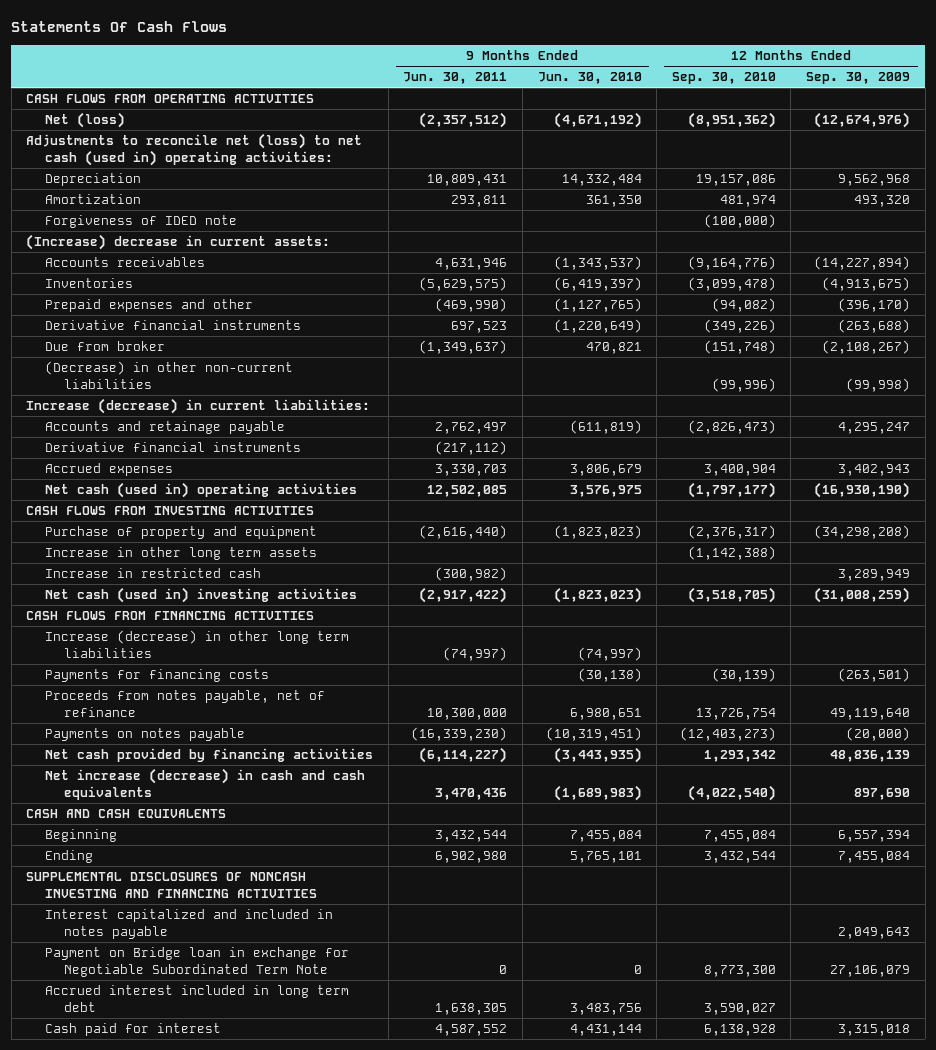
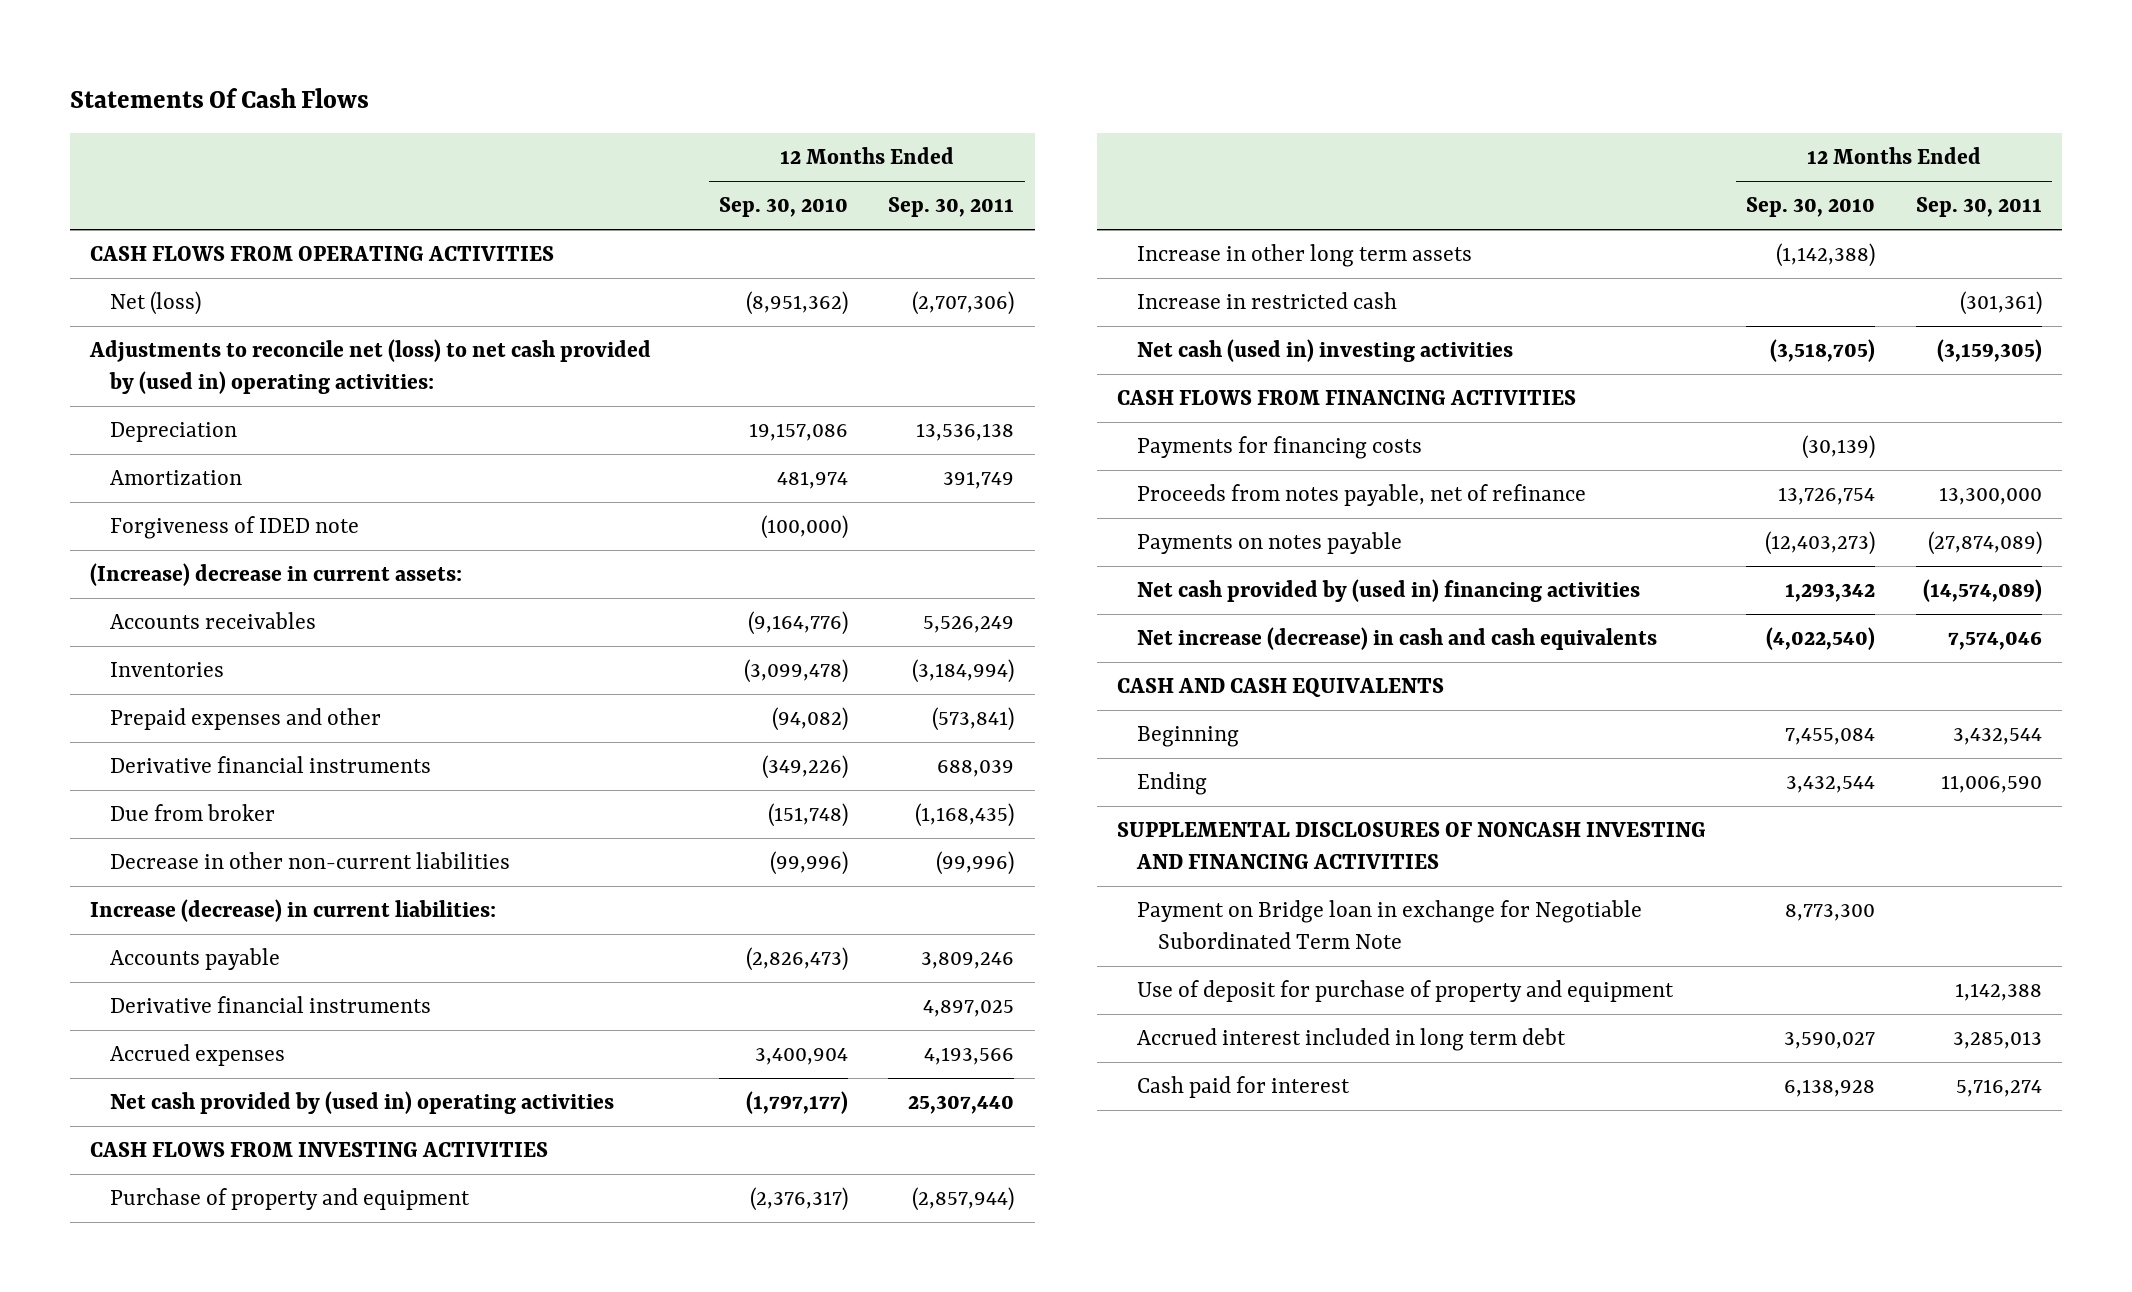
- | 9 Months Ended Jun. 30, 2011 | 9 Months Ended Jun. 30, 2010 | 12 Months Ended Sep. 30, 2010 | 12 Months Ended Sep. 30, 2009
+ | 12 Months Ended Sep. 30, 2010 | 12 Months Ended Sep. 30, 2011
- Adjustments to reconcile net (loss) to net cash (used in) operating activities:
+ Adjustments to reconcile net (loss) to net cash provided by (used in) operating activities:
- (Decrease) in other non-current liabilities | | | (99,996) | (99,998)
+ Decrease in other non-current liabilities | (99,996) | (99,996)
- Accounts and retainage payable | 2,762,497 | (611,819) | (2,826,473) | 4,295,247
+ Accounts payable | (2,826,473) | 3,809,246
- Net cash (used in) operating activities | 12,502,085 | 3,576,975 | (1,797,177) | (16,930,190)
+ Net cash provided by (used in) operating activities | (1,797,177) | 25,307,440
- Increase (decrease) in other long term liabilities | (74,997) | (74,997) | |
- Net cash provided by financing activities | (6,114,227) | (3,443,935) | 1,293,342 | 48,836,139
+ Net cash provided by (used in) financing activities | 1,293,342 | (14,574,089)
- Interest capitalized and included in notes payable | | | | 2,049,643
+ Use of deposit for purchase of property and equipment | | 1,142,388

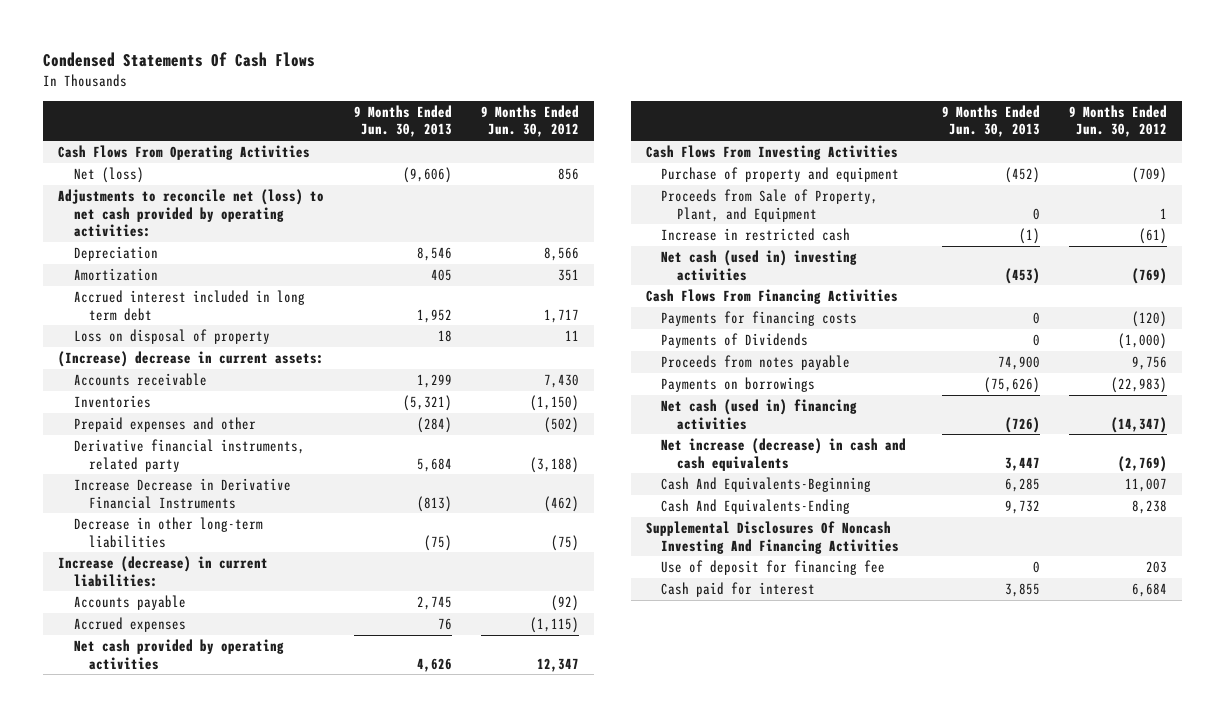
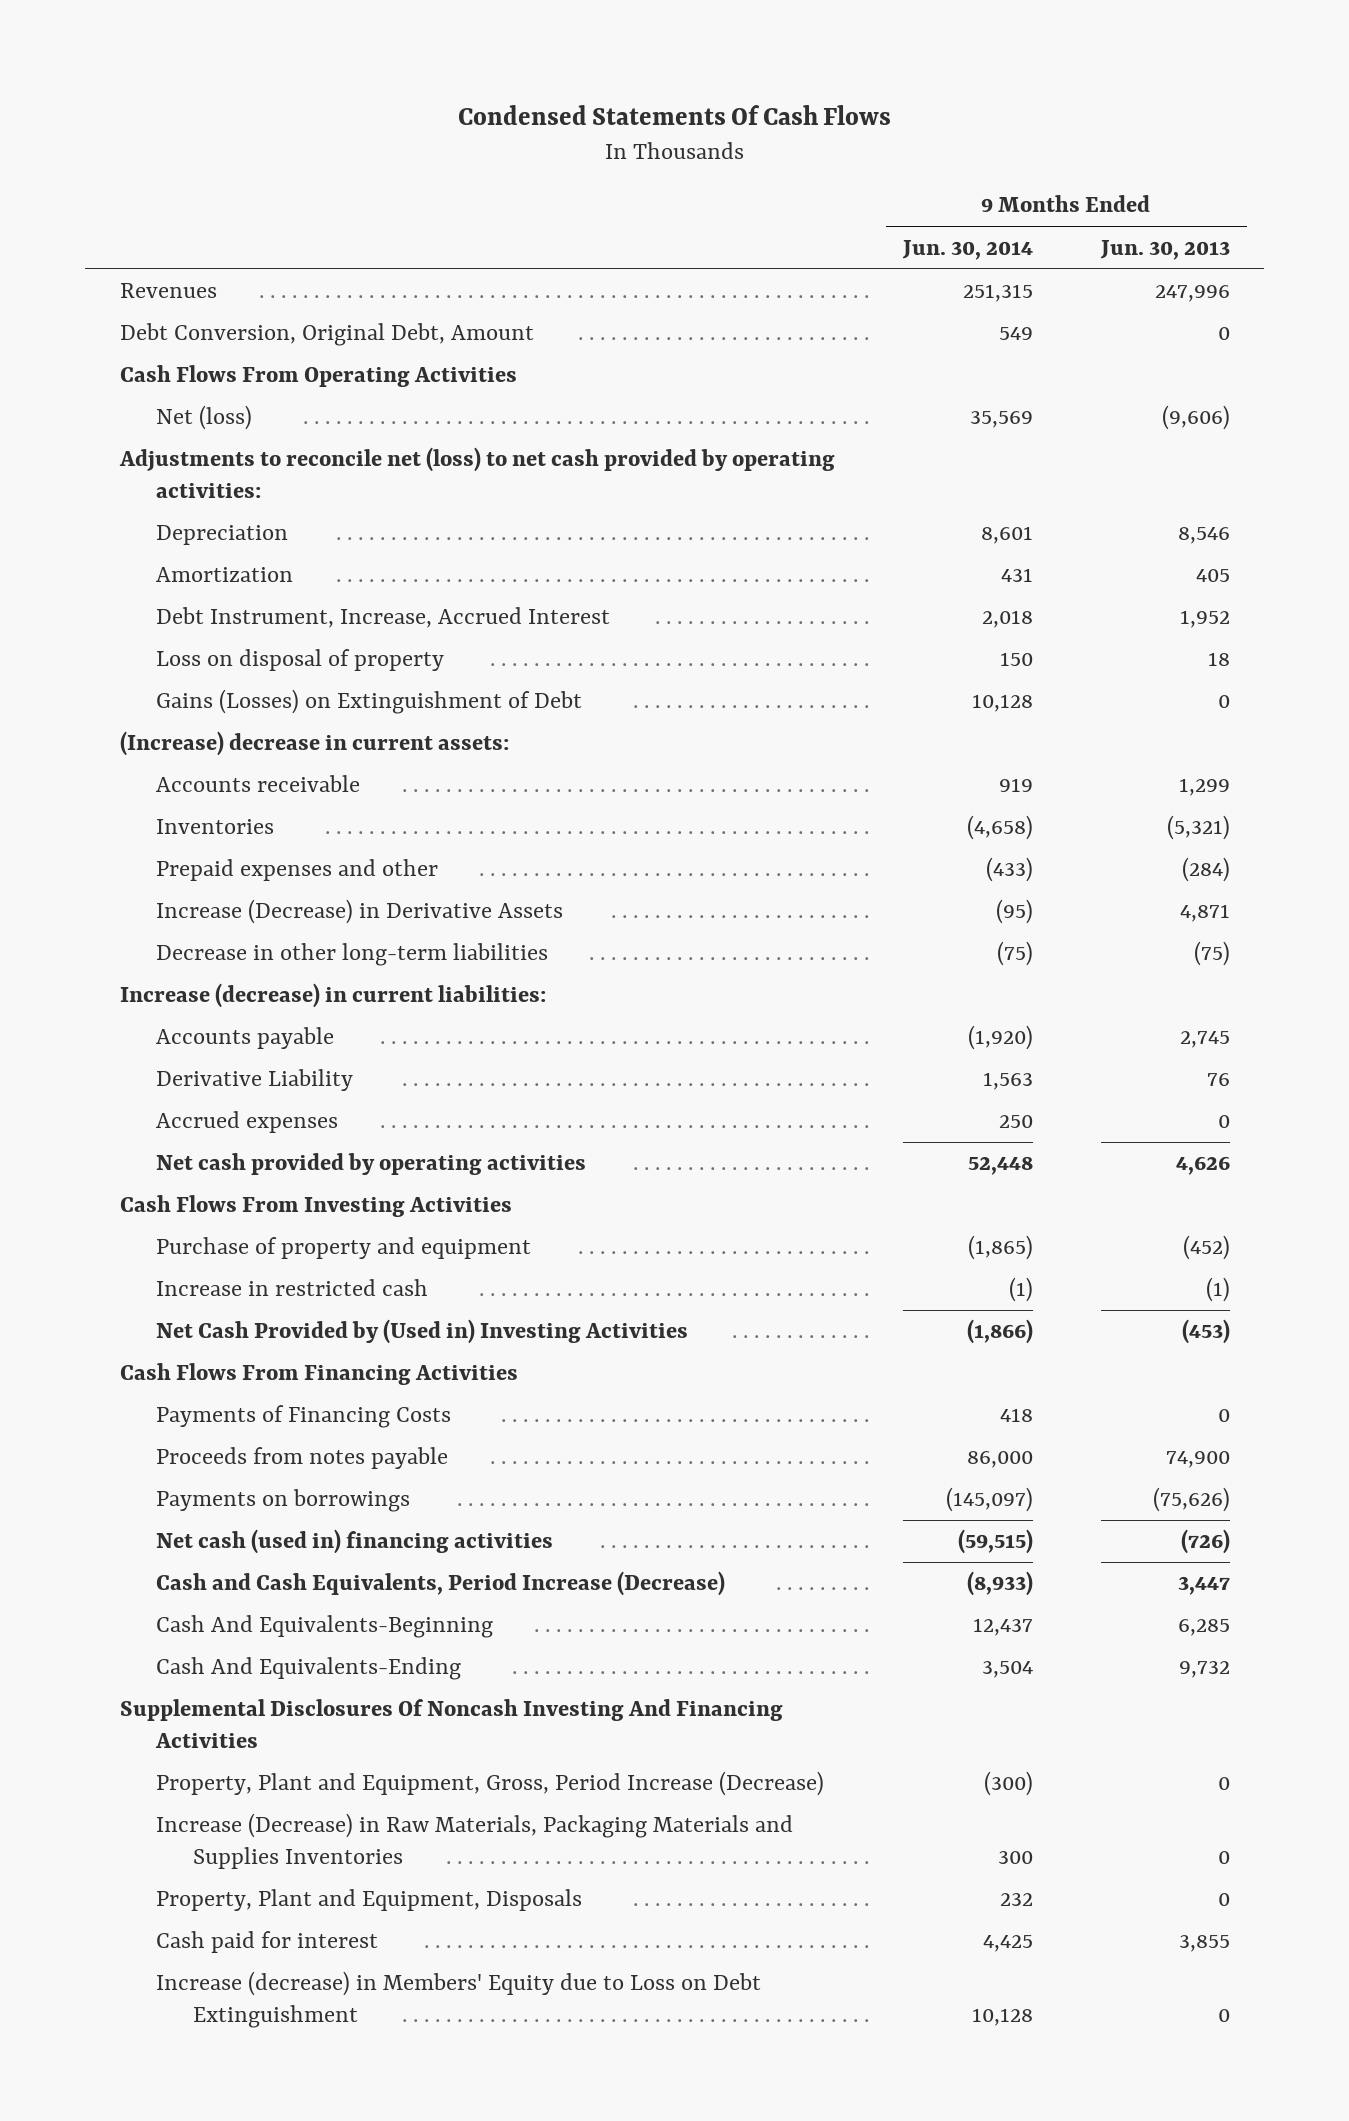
- | 9 Months Ended Jun. 30, 2013 | 9 Months Ended Jun. 30, 2012
+ | 9 Months Ended Jun. 30, 2014 | 9 Months Ended Jun. 30, 2013
+ Revenues | 251,315 | 247,996
+ Debt Conversion, Original Debt, Amount | 549 | 0
- Accrued interest included in long term debt | 1,952 | 1,717
+ Debt Instrument, Increase, Accrued Interest | 2,018 | 1,952
+ Gains (Losses) on Extinguishment of Debt | 10,128 | 0
- Derivative financial instruments, related party | 5,684 | (3,188)
- Increase Decrease in Derivative Financial Instruments | (813) | (462)
+ Increase (Decrease) in Derivative Assets | (95) | 4,871
- Accrued expenses | 76 | (1,115)
+ Derivative Liability | 1,563 | 76
+ Accrued expenses | 250 | 0
- Proceeds from Sale of Property, Plant, and Equipment | 0 | 1
- Net cash (used in) investing activities | (453) | (769)
+ Net Cash Provided by (Used in) Investing Activities | (1,866) | (453)
- Payments for financing costs | 0 | (120)
- Payments of Dividends | 0 | (1,000)
+ Payments of Financing Costs | 418 | 0
- Net increase (decrease) in cash and cash equivalents | 3,447 | (2,769)
+ Cash and Cash Equivalents, Period Increase (Decrease) | (8,933) | 3,447
- Use of deposit for financing fee | 0 | 203
+ Property, Plant and Equipment, Gross, Period Increase (Decrease) | (300) | 0
+ Increase (Decrease) in Raw Materials, Packaging Materials and Supplies Inventories | 300 | 0
+ Property, Plant and Equipment, Disposals | 232 | 0
+ Increase (decrease) in Members' Equity due to Loss on Debt Extinguishment | 10,128 | 0

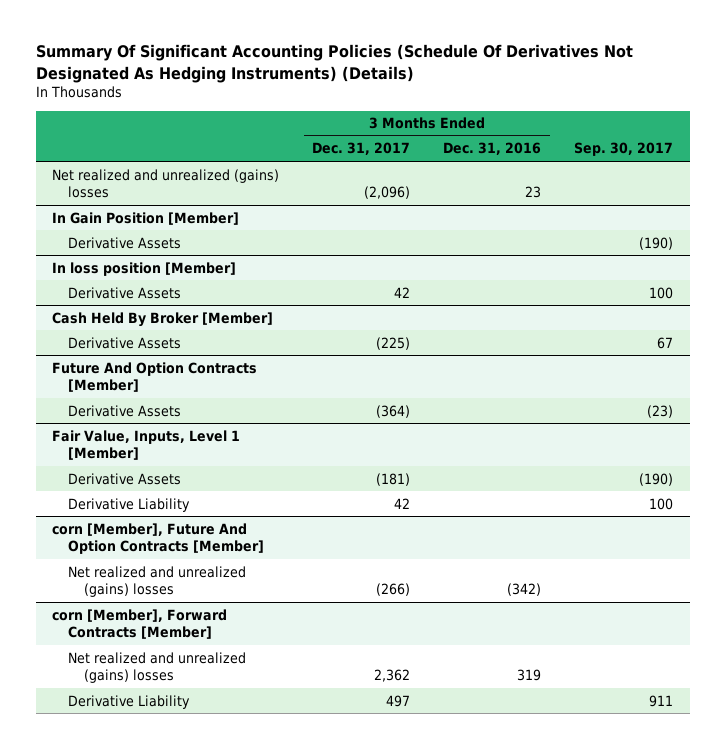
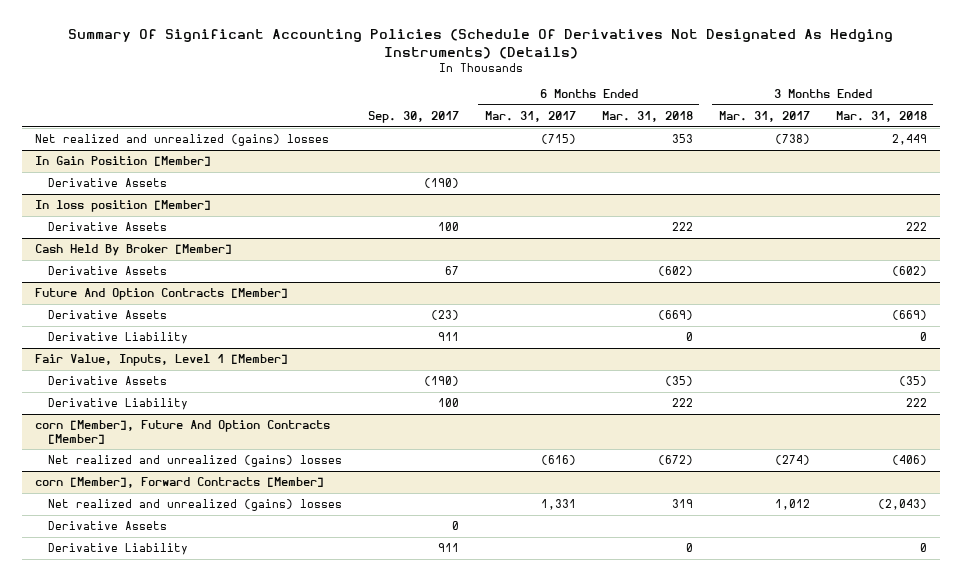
- | 3 Months Ended Dec. 31, 2017 | 3 Months Ended Dec. 31, 2016 | Sep. 30, 2017
+ | Sep. 30, 2017 | 6 Months Ended Mar. 31, 2017 | 6 Months Ended Mar. 31, 2018 | 3 Months Ended Mar. 31, 2017 | 3 Months Ended Mar. 31, 2018
@ Future And Option Contracts [Member]
+ Derivative Liability | 911 | | 0 | | 0
@ corn [Member], Forward Contracts [Member]
+ Derivative Assets | 0 | | | |

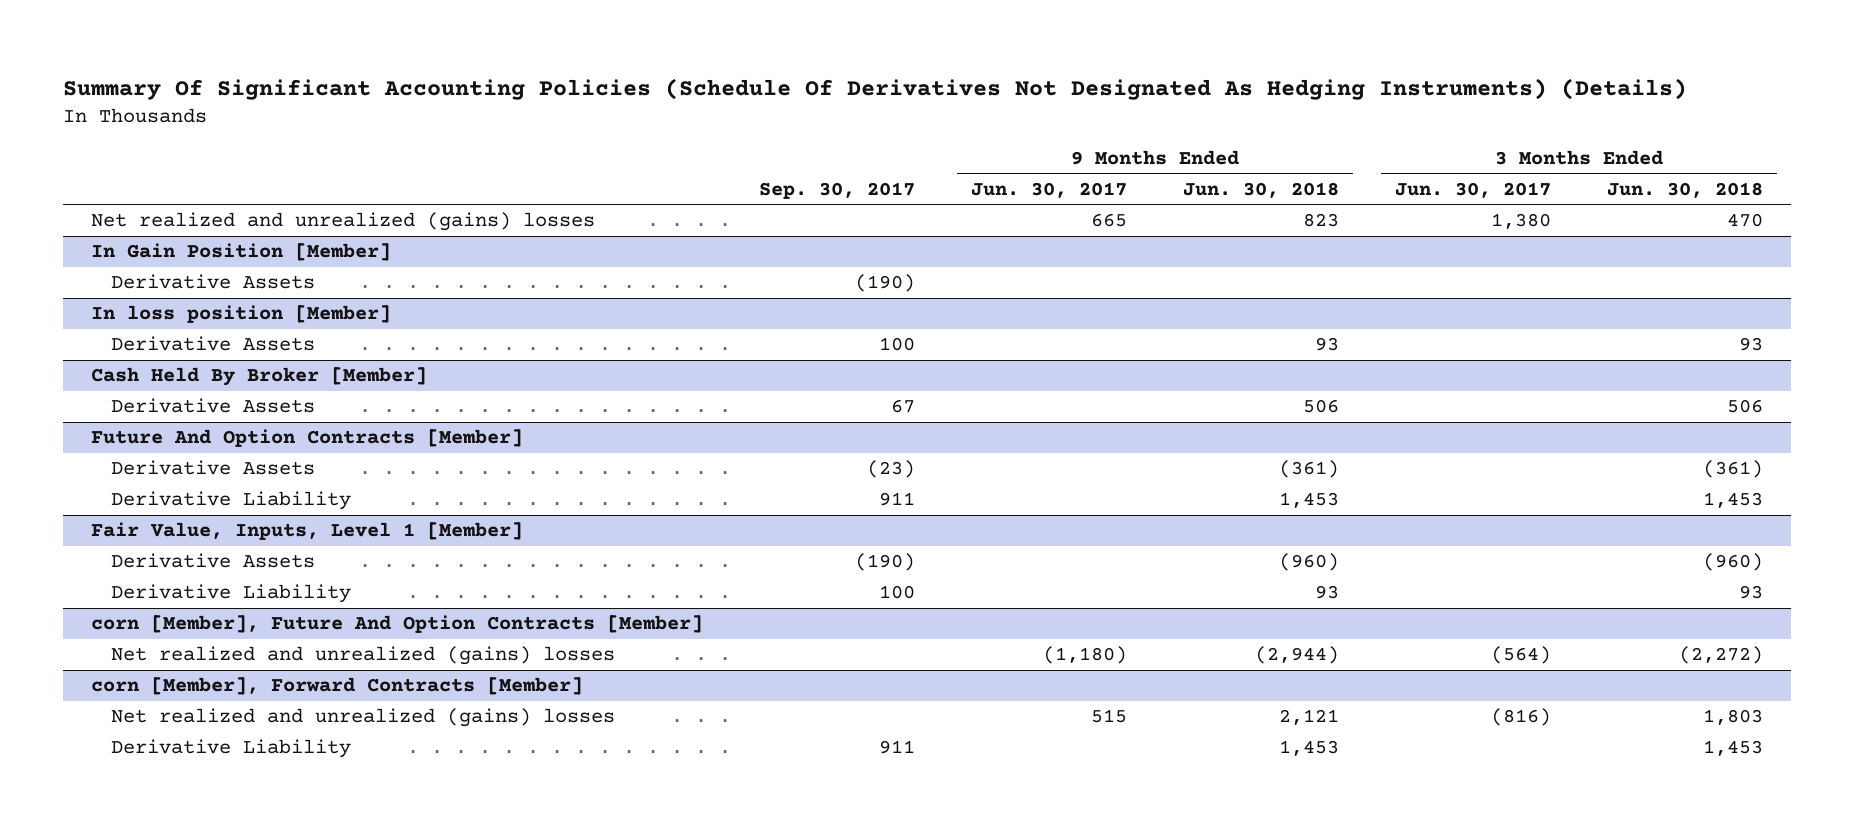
- | Sep. 30, 2017 | 6 Months Ended Mar. 31, 2017 | 6 Months Ended Mar. 31, 2018 | 3 Months Ended Mar. 31, 2017 | 3 Months Ended Mar. 31, 2018
+ | Sep. 30, 2017 | 9 Months Ended Jun. 30, 2017 | 9 Months Ended Jun. 30, 2018 | 3 Months Ended Jun. 30, 2017 | 3 Months Ended Jun. 30, 2018
@ corn [Member], Forward Contracts [Member]
- Derivative Assets | 0 | | | |

